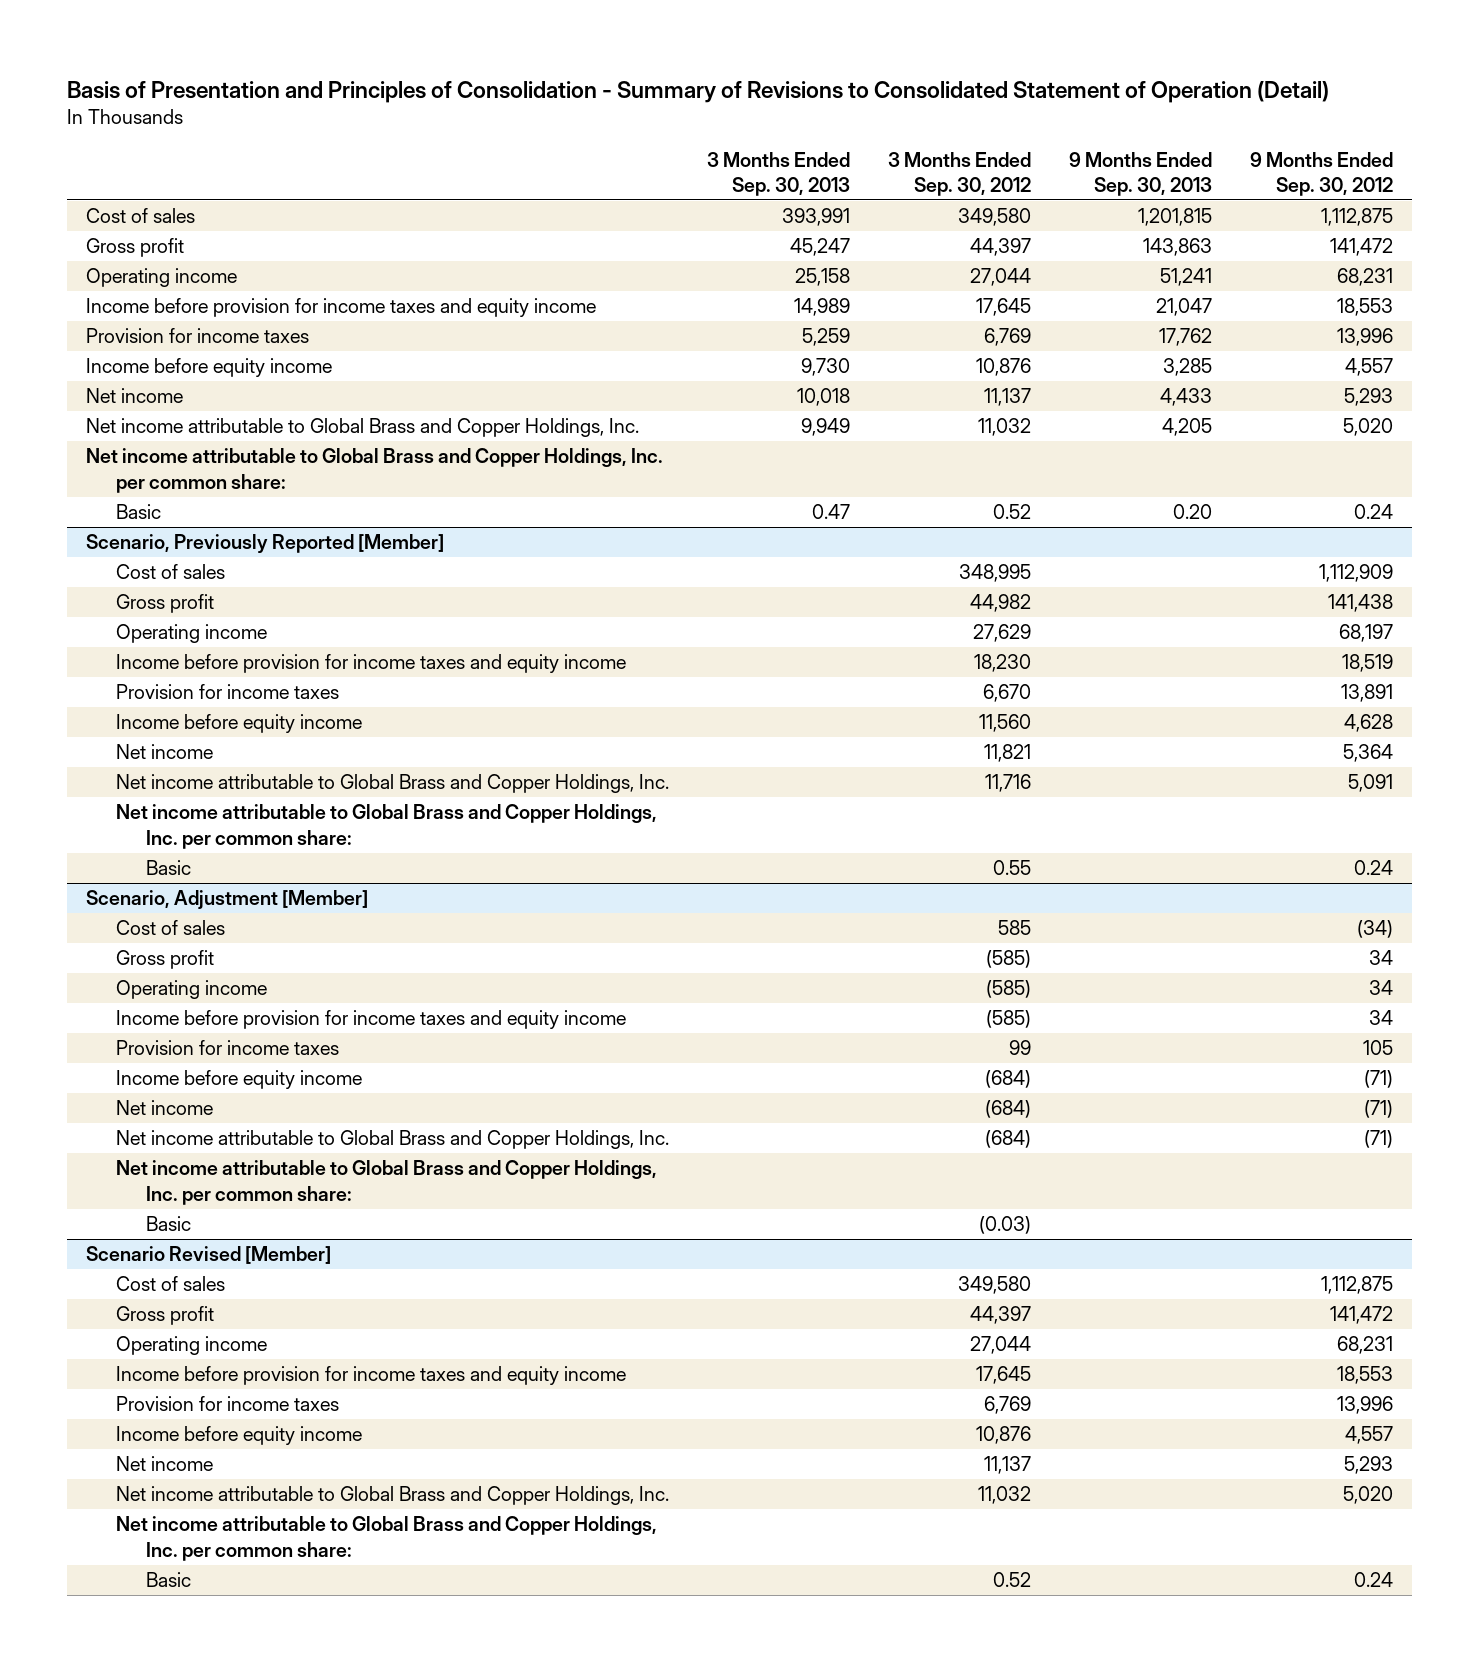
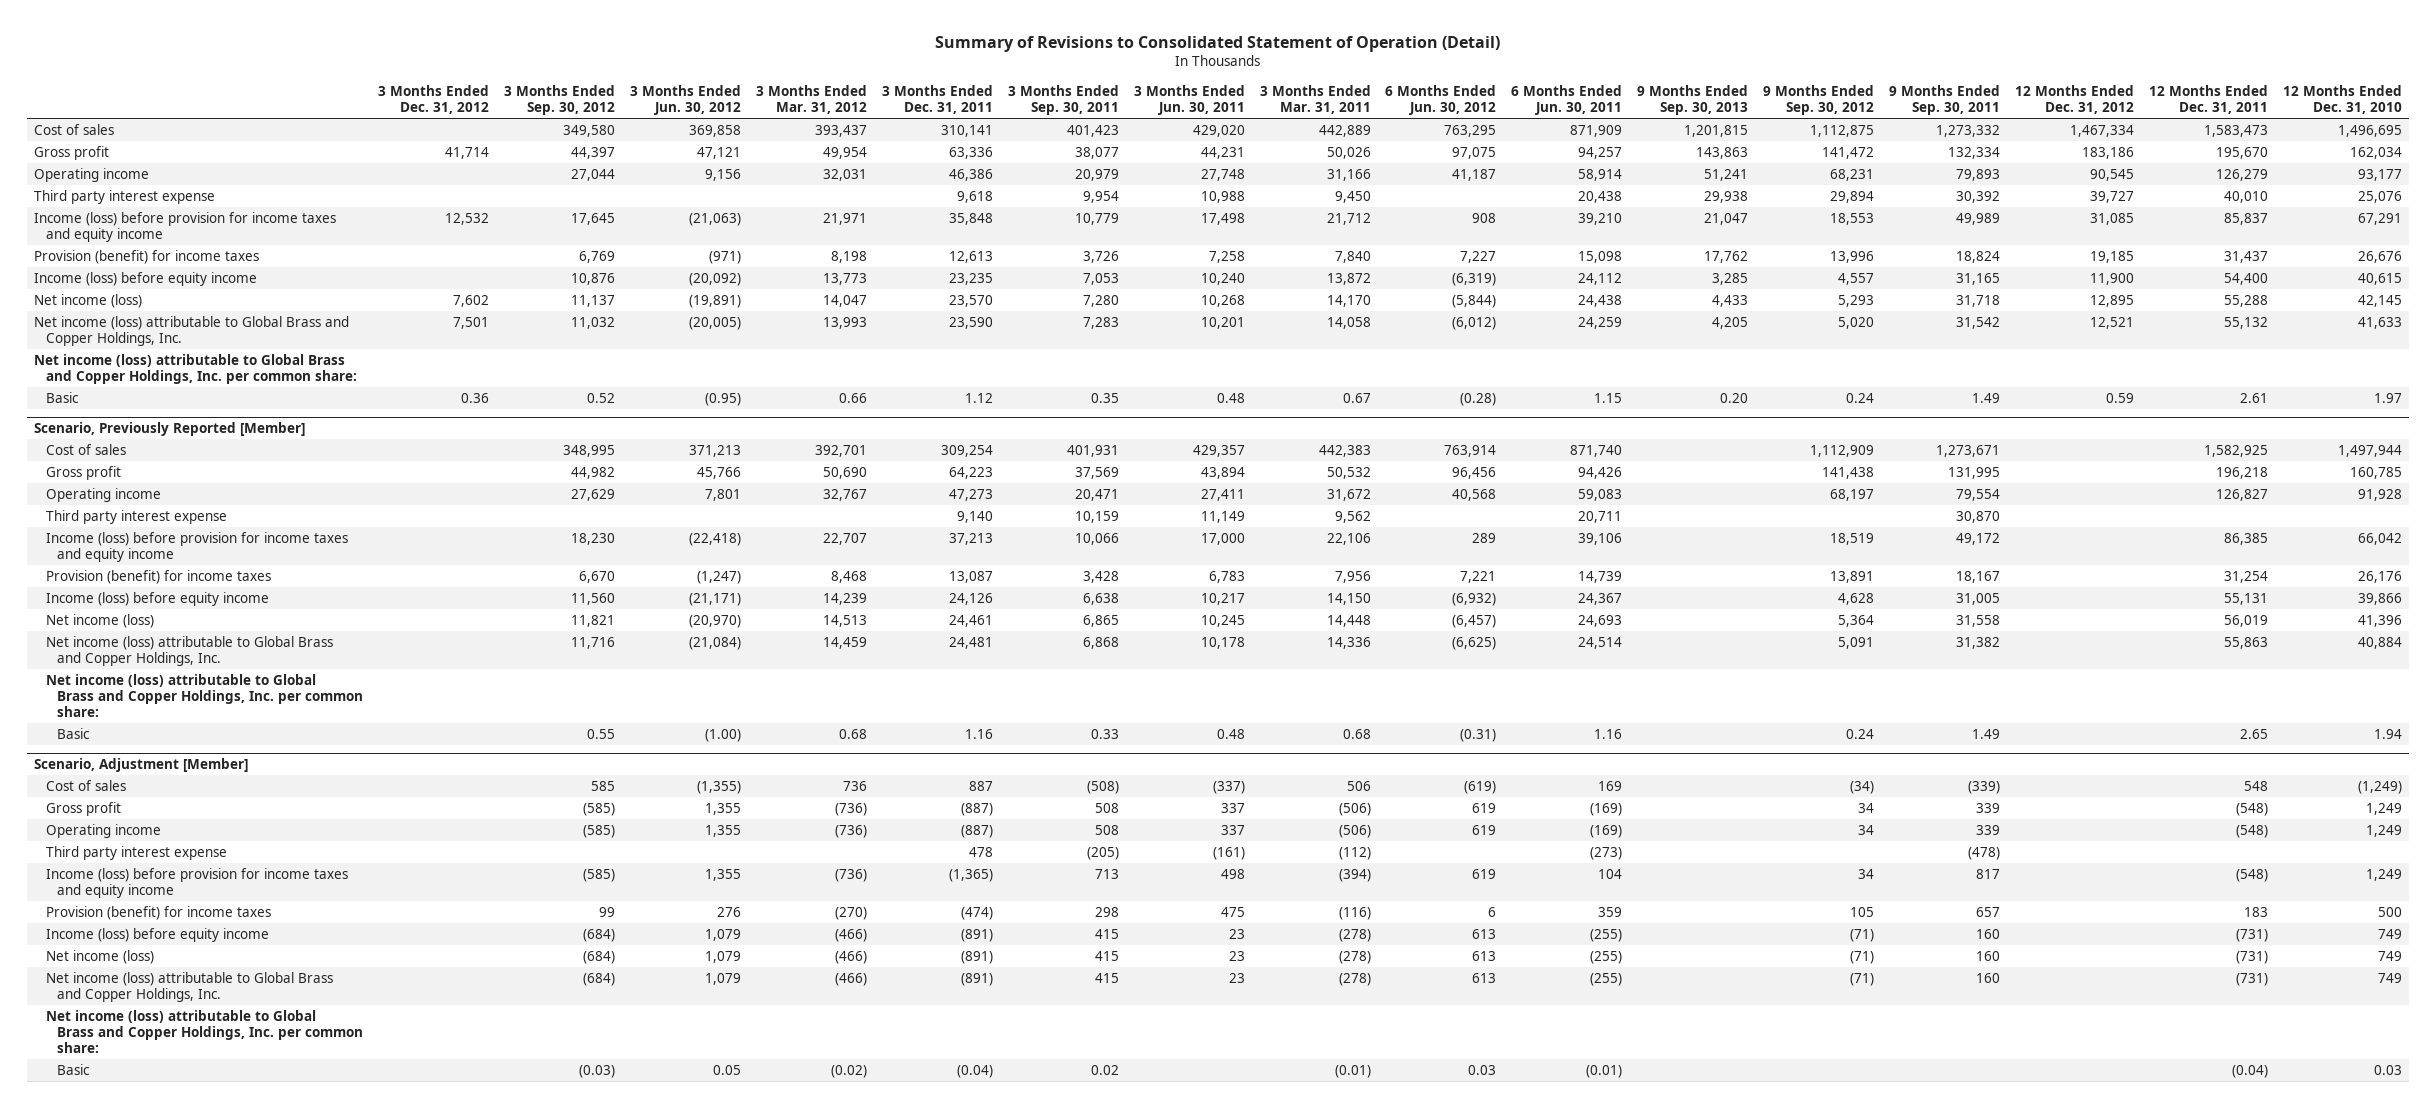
- Basis of Presentation and Principles of Consolidation - Summary of Revisions to Consolidated Statement of Operation (Detail)
+ Summary of Revisions to Consolidated Statement of Operation (Detail)
- | 3 Months Ended Sep. 30, 2013 | 3 Months Ended Sep. 30, 2012 | 9 Months Ended Sep. 30, 2013 | 9 Months Ended Sep. 30, 2012
+ | 3 Months Ended Dec. 31, 2012 | 3 Months Ended Sep. 30, 2012 | 3 Months Ended Jun. 30, 2012 | 3 Months Ended Mar. 31, 2012 | 3 Months Ended Dec. 31, 2011 | 3 Months Ended Sep. 30, 2011 | 3 Months Ended Jun. 30, 2011 | 3 Months Ended Mar. 31, 2011 | 6 Months Ended Jun. 30, 2012 | 6 Months Ended Jun. 30, 2011 | 9 Months Ended Sep. 30, 2013 | 9 Months Ended Sep. 30, 2012 | 9 Months Ended Sep. 30, 2011 | 12 Months Ended Dec. 31, 2012 | 12 Months Ended Dec. 31, 2011 | 12 Months Ended Dec. 31, 2010
- Income before provision for income taxes and equity income | 14,989 | 17,645 | 21,047 | 18,553
- Provision for income taxes | 5,259 | 6,769 | 17,762 | 13,996
- Income before equity income | 9,730 | 10,876 | 3,285 | 4,557
- Net income | 10,018 | 11,137 | 4,433 | 5,293
- Net income attributable to Global Brass and Copper Holdings, Inc. | 9,949 | 11,032 | 4,205 | 5,020
- Net income attributable to Global Brass and Copper Holdings, Inc. per common share:
+ Third party interest expense | | | | | 9,618 | 9,954 | 10,988 | 9,450 | | 20,438 | 29,938 | 29,894 | 30,392 | 39,727 | 40,010 | 25,076
+ Income (loss) before provision for income taxes and equity income | 12,532 | 17,645 | (21,063) | 21,971 | 35,848 | 10,779 | 17,498 | 21,712 | 908 | 39,210 | 21,047 | 18,553 | 49,989 | 31,085 | 85,837 | 67,291
+ Provision (benefit) for income taxes | | 6,769 | (971) | 8,198 | 12,613 | 3,726 | 7,258 | 7,840 | 7,227 | 15,098 | 17,762 | 13,996 | 18,824 | 19,185 | 31,437 | 26,676
+ Income (loss) before equity income | | 10,876 | (20,092) | 13,773 | 23,235 | 7,053 | 10,240 | 13,872 | (6,319) | 24,112 | 3,285 | 4,557 | 31,165 | 11,900 | 54,400 | 40,615
+ Net income (loss) | 7,602 | 11,137 | (19,891) | 14,047 | 23,570 | 7,280 | 10,268 | 14,170 | (5,844) | 24,438 | 4,433 | 5,293 | 31,718 | 12,895 | 55,288 | 42,145
+ Net income (loss) attributable to Global Brass and Copper Holdings, Inc. | 7,501 | 11,032 | (20,005) | 13,993 | 23,590 | 7,283 | 10,201 | 14,058 | (6,012) | 24,259 | 4,205 | 5,020 | 31,542 | 12,521 | 55,132 | 41,633
+ Net income (loss) attributable to Global Brass and Copper Holdings, Inc. per common share:
@ Scenario, Previously Reported [Member]
- Income before provision for income taxes and equity income | | 18,230 | | 18,519
- Provision for income taxes | | 6,670 | | 13,891
- Income before equity income | | 11,560 | | 4,628
- Net income | | 11,821 | | 5,364
- Net income attributable to Global Brass and Copper Holdings, Inc. | | 11,716 | | 5,091
- Net income attributable to Global Brass and Copper Holdings, Inc. per common share:
+ Third party interest expense | | | | | 9,140 | 10,159 | 11,149 | 9,562 | | 20,711 | | | 30,870 | | |
+ Income (loss) before provision for income taxes and equity income | | 18,230 | (22,418) | 22,707 | 37,213 | 10,066 | 17,000 | 22,106 | 289 | 39,106 | | 18,519 | 49,172 | | 86,385 | 66,042
+ Provision (benefit) for income taxes | | 6,670 | (1,247) | 8,468 | 13,087 | 3,428 | 6,783 | 7,956 | 7,221 | 14,739 | | 13,891 | 18,167 | | 31,254 | 26,176
+ Income (loss) before equity income | | 11,560 | (21,171) | 14,239 | 24,126 | 6,638 | 10,217 | 14,150 | (6,932) | 24,367 | | 4,628 | 31,005 | | 55,131 | 39,866
+ Net income (loss) | | 11,821 | (20,970) | 14,513 | 24,461 | 6,865 | 10,245 | 14,448 | (6,457) | 24,693 | | 5,364 | 31,558 | | 56,019 | 41,396
+ Net income (loss) attributable to Global Brass and Copper Holdings, Inc. | | 11,716 | (21,084) | 14,459 | 24,481 | 6,868 | 10,178 | 14,336 | (6,625) | 24,514 | | 5,091 | 31,382 | | 55,863 | 40,884
+ Net income (loss) attributable to Global Brass and Copper Holdings, Inc. per common share:
@ Scenario, Adjustment [Member]
- Income before provision for income taxes and equity income | | (585) | | 34
- Provision for income taxes | | 99 | | 105
- Income before equity income | | (684) | | (71)
- Net income | | (684) | | (71)
- Net income attributable to Global Brass and Copper Holdings, Inc. | | (684) | | (71)
- Net income attributable to Global Brass and Copper Holdings, Inc. per common share:
+ Third party interest expense | | | | | 478 | (205) | (161) | (112) | | (273) | | | (478) | | |
+ Income (loss) before provision for income taxes and equity income | | (585) | 1,355 | (736) | (1,365) | 713 | 498 | (394) | 619 | 104 | | 34 | 817 | | (548) | 1,249
+ Provision (benefit) for income taxes | | 99 | 276 | (270) | (474) | 298 | 475 | (116) | 6 | 359 | | 105 | 657 | | 183 | 500
+ Income (loss) before equity income | | (684) | 1,079 | (466) | (891) | 415 | 23 | (278) | 613 | (255) | | (71) | 160 | | (731) | 749
+ Net income (loss) | | (684) | 1,079 | (466) | (891) | 415 | 23 | (278) | 613 | (255) | | (71) | 160 | | (731) | 749
+ Net income (loss) attributable to Global Brass and Copper Holdings, Inc. | | (684) | 1,079 | (466) | (891) | 415 | 23 | (278) | 613 | (255) | | (71) | 160 | | (731) | 749
+ Net income (loss) attributable to Global Brass and Copper Holdings, Inc. per common share:
- Scenario Revised [Member]
- Cost of sales | | 349,580 | | 1,112,875
- Gross profit | | 44,397 | | 141,472
- Operating income | | 27,044 | | 68,231
- Income before provision for income taxes and equity income | | 17,645 | | 18,553
- Provision for income taxes | | 6,769 | | 13,996
- Income before equity income | | 10,876 | | 4,557
- Net income | | 11,137 | | 5,293
- Net income attributable to Global Brass and Copper Holdings, Inc. | | 11,032 | | 5,020
- Net income attributable to Global Brass and Copper Holdings, Inc. per common share:
- Basic | | 0.52 | | 0.24

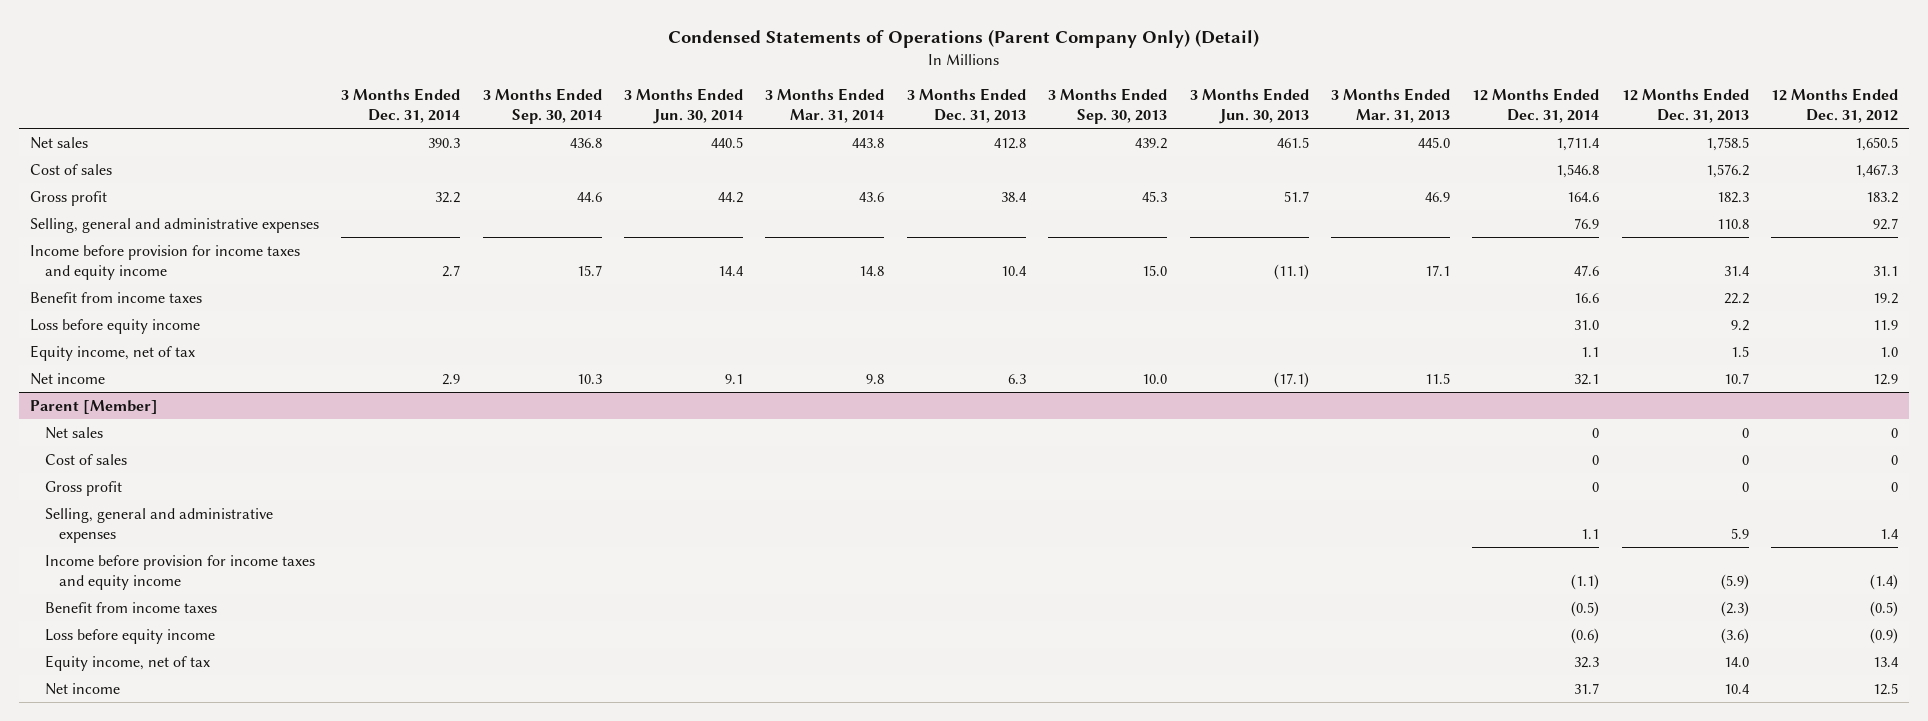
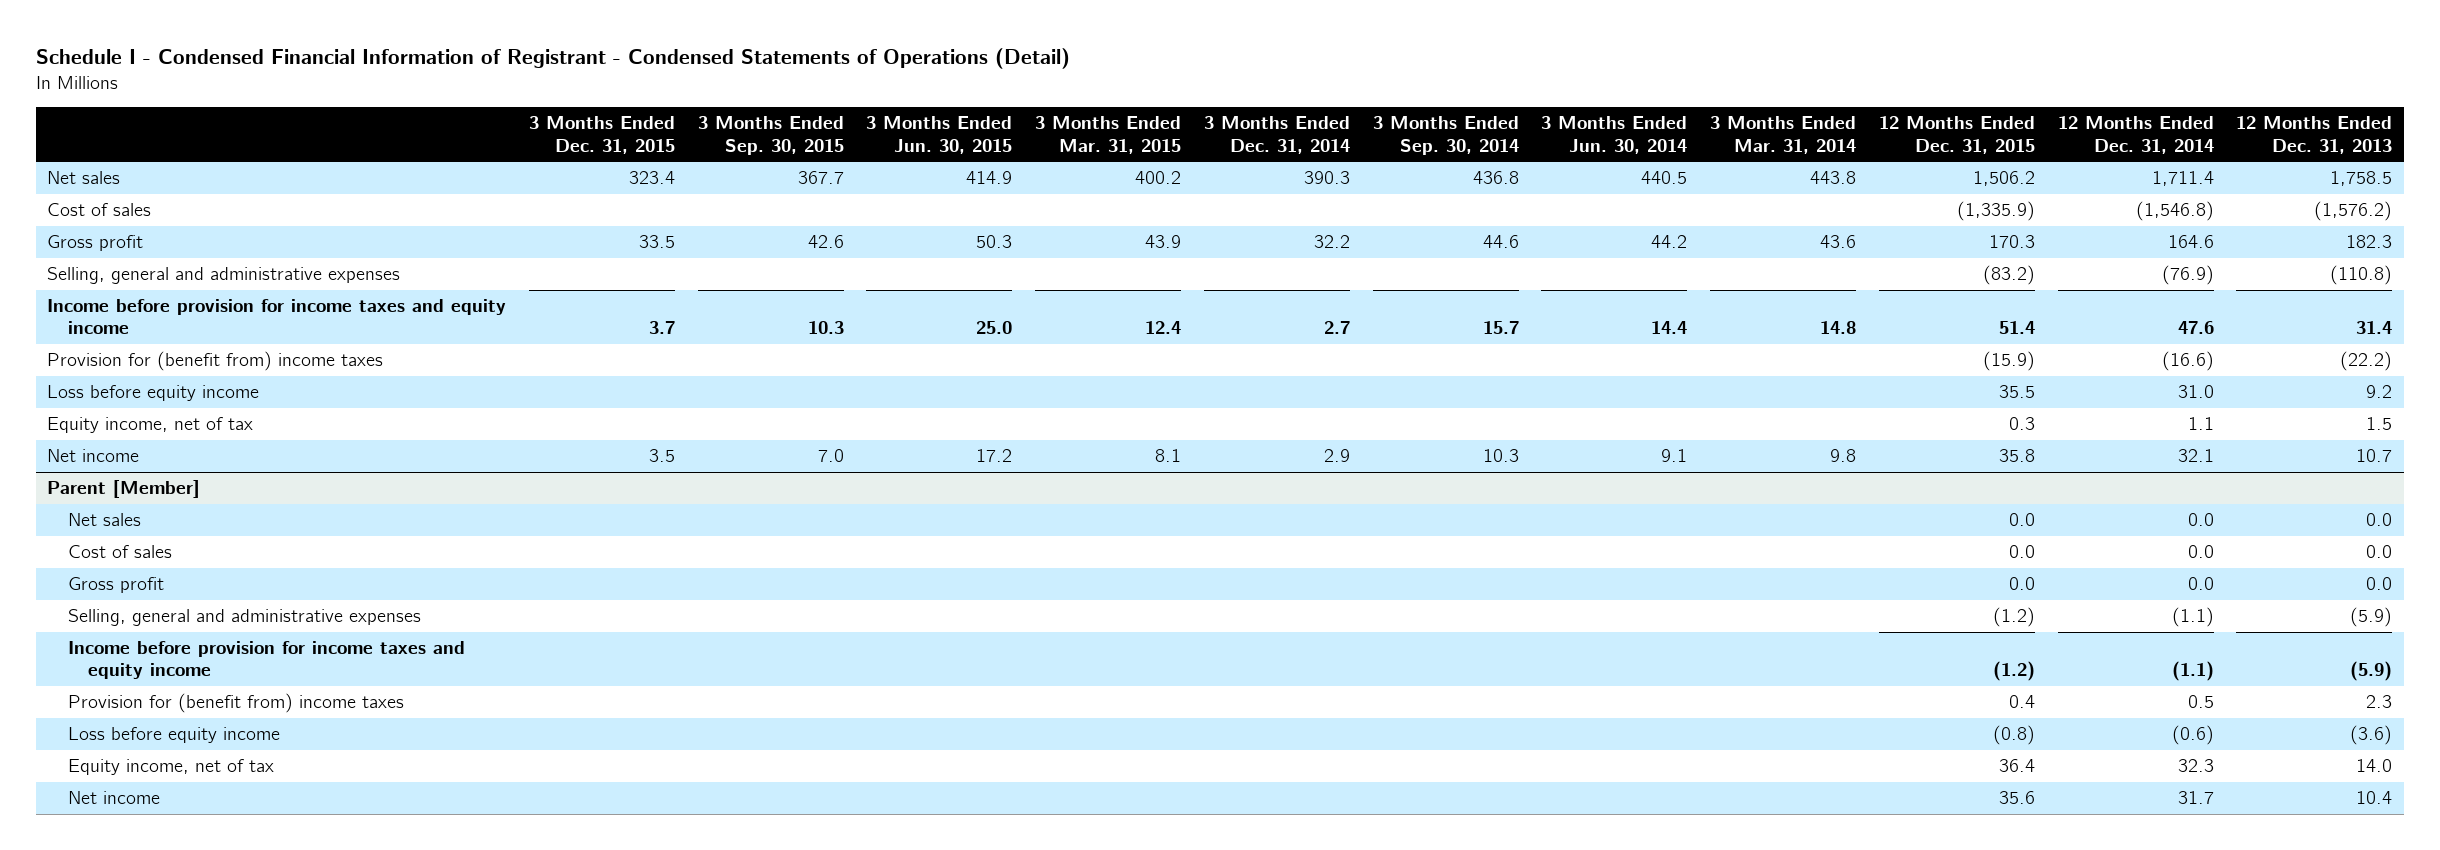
- Condensed Statements of Operations (Parent Company Only) (Detail)
+ Schedule I - Condensed Financial Information of Registrant - Condensed Statements of Operations (Detail)
- | 3 Months Ended Dec. 31, 2014 | 3 Months Ended Sep. 30, 2014 | 3 Months Ended Jun. 30, 2014 | 3 Months Ended Mar. 31, 2014 | 3 Months Ended Dec. 31, 2013 | 3 Months Ended Sep. 30, 2013 | 3 Months Ended Jun. 30, 2013 | 3 Months Ended Mar. 31, 2013 | 12 Months Ended Dec. 31, 2014 | 12 Months Ended Dec. 31, 2013 | 12 Months Ended Dec. 31, 2012
+ | 3 Months Ended Dec. 31, 2015 | 3 Months Ended Sep. 30, 2015 | 3 Months Ended Jun. 30, 2015 | 3 Months Ended Mar. 31, 2015 | 3 Months Ended Dec. 31, 2014 | 3 Months Ended Sep. 30, 2014 | 3 Months Ended Jun. 30, 2014 | 3 Months Ended Mar. 31, 2014 | 12 Months Ended Dec. 31, 2015 | 12 Months Ended Dec. 31, 2014 | 12 Months Ended Dec. 31, 2013
- Cost of sales | | | | | | | | | 1,546.8 | 1,576.2 | 1,467.3
+ Cost of sales | | | | | | | | | (1,335.9) | (1,546.8) | (1,576.2)
- Selling, general and administrative expenses | | | | | | | | | 76.9 | 110.8 | 92.7
+ Selling, general and administrative expenses | | | | | | | | | (83.2) | (76.9) | (110.8)
- Benefit from income taxes | | | | | | | | | 16.6 | 22.2 | 19.2
+ Provision for (benefit from) income taxes | | | | | | | | | (15.9) | (16.6) | (22.2)
@ Parent [Member]
- Net sales | | | | | | | | | 0 | 0 | 0
- Cost of sales | | | | | | | | | 0 | 0 | 0
- Gross profit | | | | | | | | | 0 | 0 | 0
- Selling, general and administrative expenses | | | | | | | | | 1.1 | 5.9 | 1.4
+ Net sales | | | | | | | | | 0.0 | 0.0 | 0.0
+ Cost of sales | | | | | | | | | 0.0 | 0.0 | 0.0
+ Gross profit | | | | | | | | | 0.0 | 0.0 | 0.0
+ Selling, general and administrative expenses | | | | | | | | | (1.2) | (1.1) | (5.9)
- Benefit from income taxes | | | | | | | | | (0.5) | (2.3) | (0.5)
+ Provision for (benefit from) income taxes | | | | | | | | | 0.4 | 0.5 | 2.3

